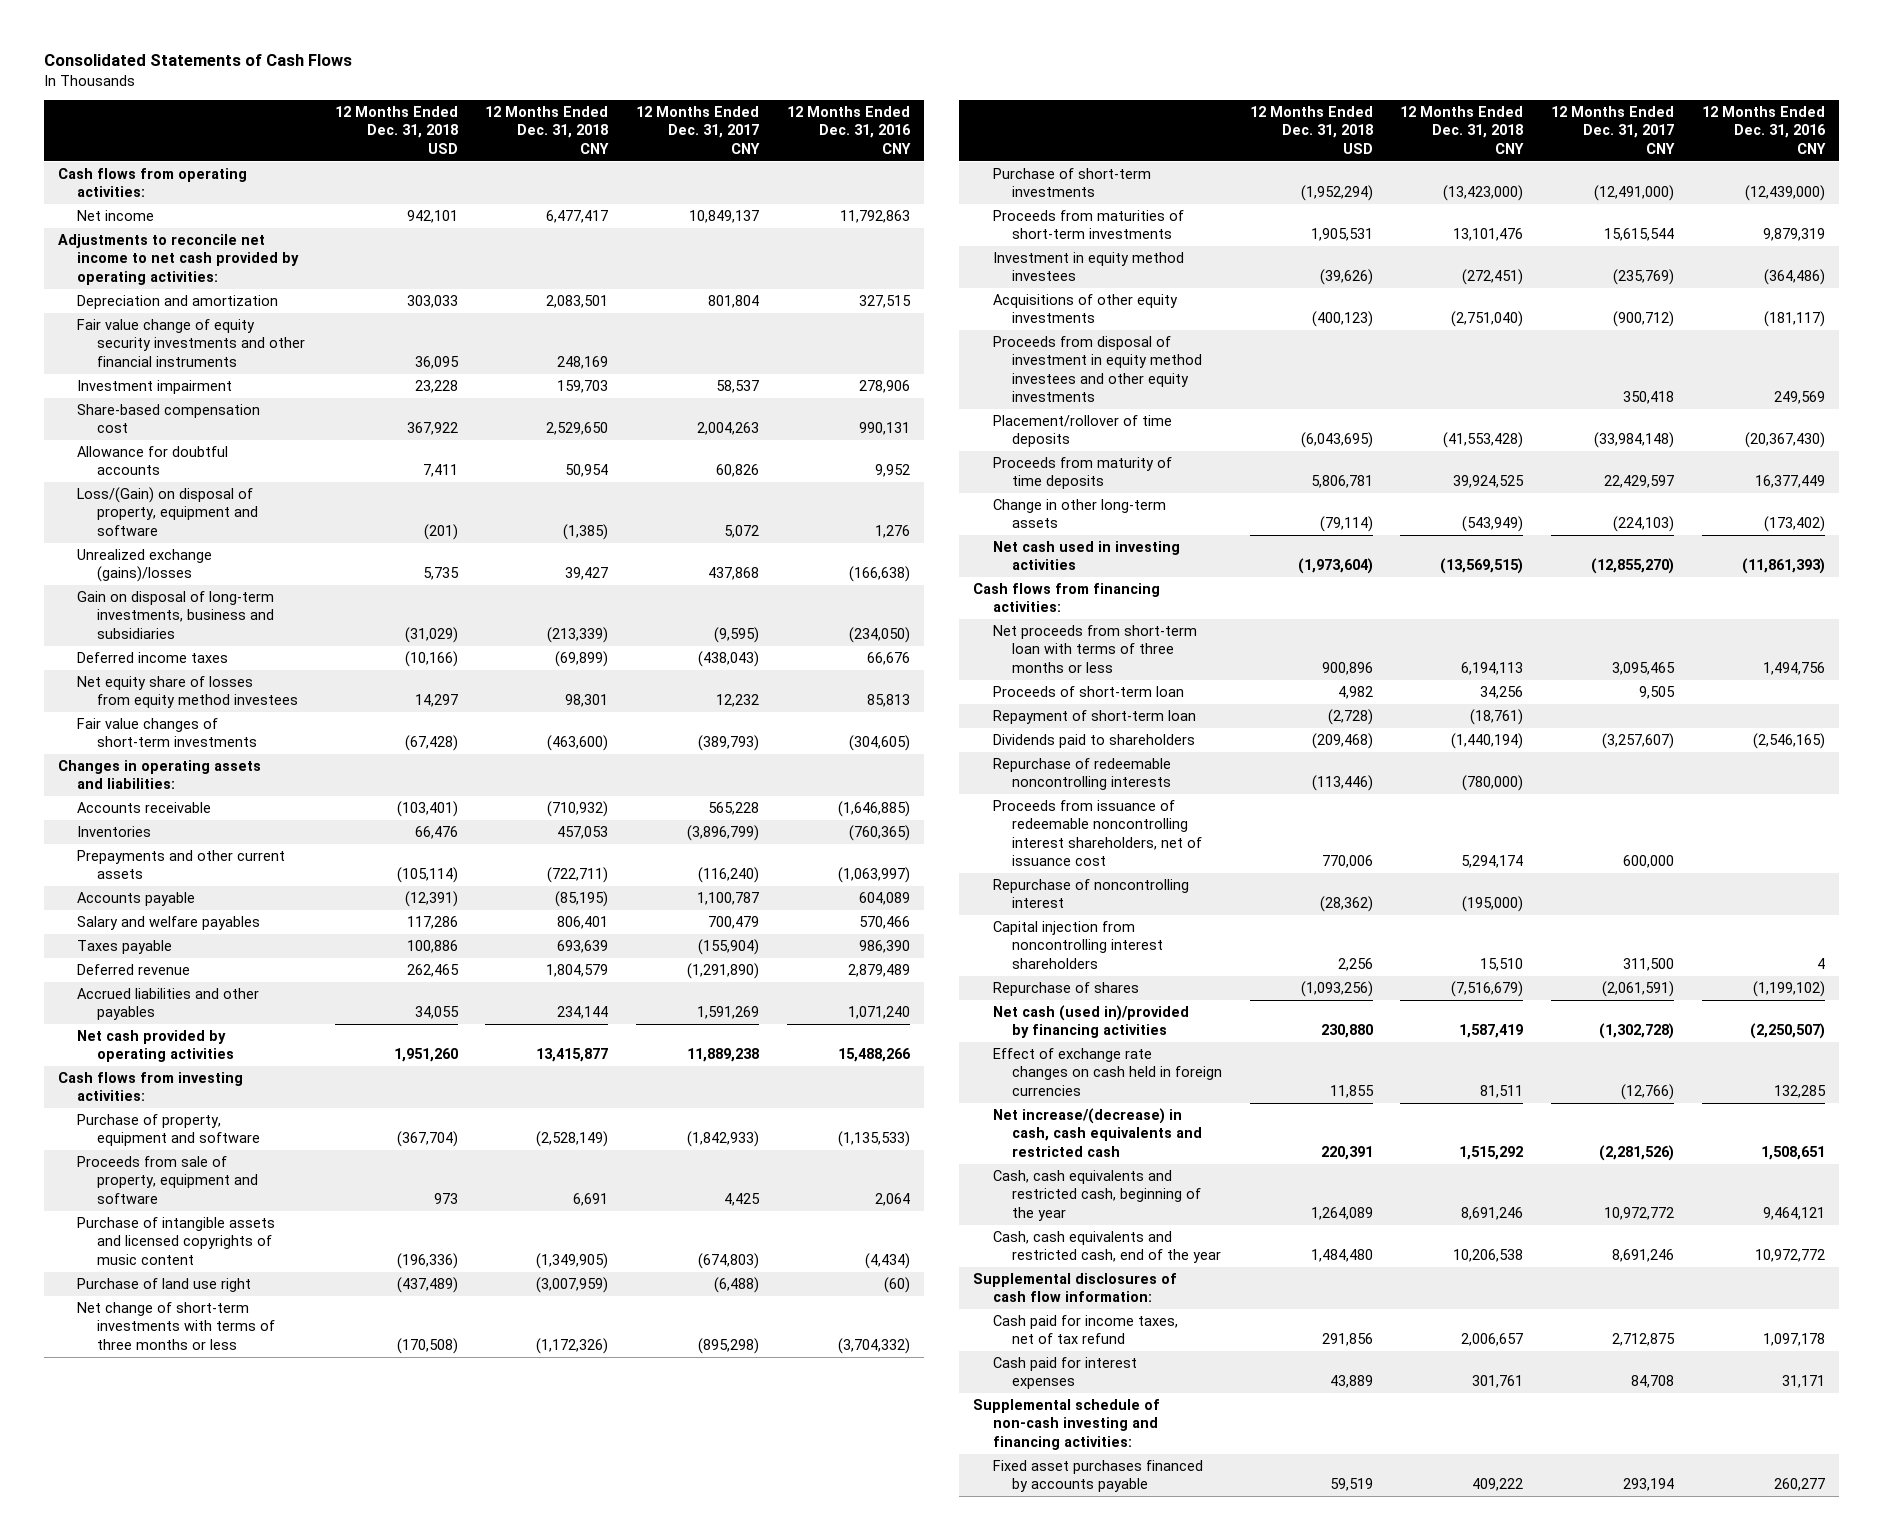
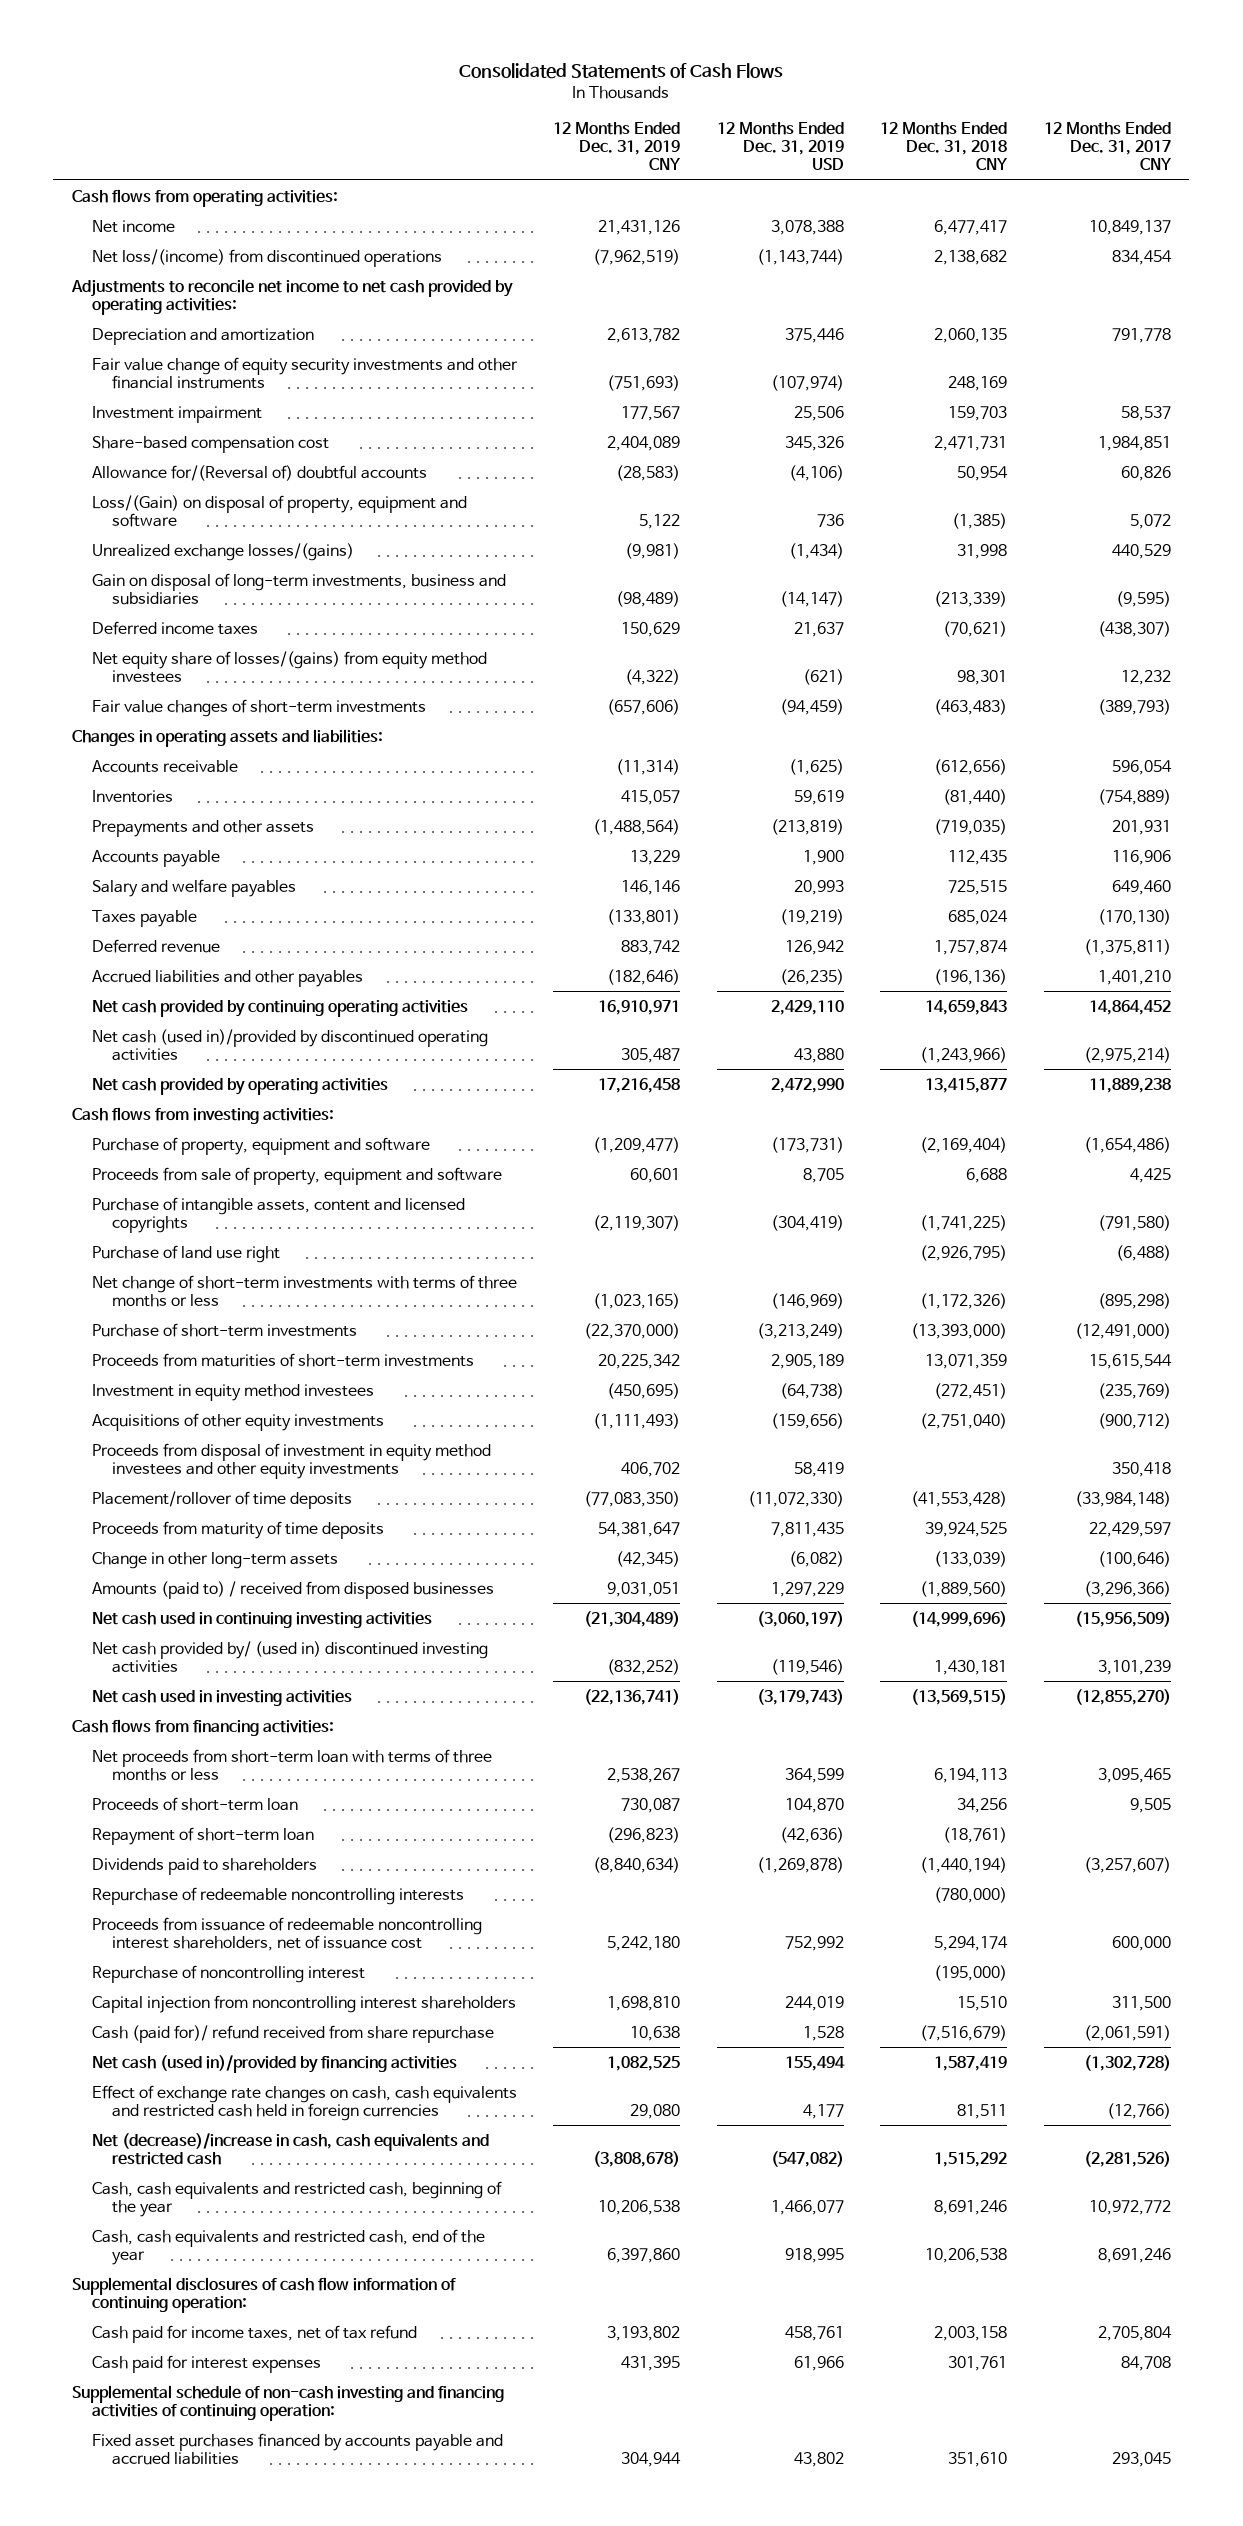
- | 12 Months Ended Dec. 31, 2018 USD | 12 Months Ended Dec. 31, 2018 CNY | 12 Months Ended Dec. 31, 2017 CNY | 12 Months Ended Dec. 31, 2016 CNY
+ | 12 Months Ended Dec. 31, 2019 CNY | 12 Months Ended Dec. 31, 2019 USD | 12 Months Ended Dec. 31, 2018 CNY | 12 Months Ended Dec. 31, 2017 CNY
+ Net loss/(income) from discontinued operations | (7,962,519) | (1,143,744) | 2,138,682 | 834,454
- Depreciation and amortization | 303,033 | 2,083,501 | 801,804 | 327,515
+ Depreciation and amortization | 2,613,782 | 375,446 | 2,060,135 | 791,778
- Share-based compensation cost | 367,922 | 2,529,650 | 2,004,263 | 990,131
- Allowance for doubtful accounts | 7,411 | 50,954 | 60,826 | 9,952
+ Share-based compensation cost | 2,404,089 | 345,326 | 2,471,731 | 1,984,851
+ Allowance for/(Reversal of) doubtful accounts | (28,583) | (4,106) | 50,954 | 60,826
- Unrealized exchange (gains)/losses | 5,735 | 39,427 | 437,868 | (166,638)
+ Unrealized exchange losses/(gains) | (9,981) | (1,434) | 31,998 | 440,529
- Deferred income taxes | (10,166) | (69,899) | (438,043) | 66,676
- Net equity share of losses from equity method investees | 14,297 | 98,301 | 12,232 | 85,813
- Fair value changes of short-term investments | (67,428) | (463,600) | (389,793) | (304,605)
+ Deferred income taxes | 150,629 | 21,637 | (70,621) | (438,307)
+ Net equity share of losses/(gains) from equity method investees | (4,322) | (621) | 98,301 | 12,232
+ Fair value changes of short-term investments | (657,606) | (94,459) | (463,483) | (389,793)
- Accounts receivable | (103,401) | (710,932) | 565,228 | (1,646,885)
- Inventories | 66,476 | 457,053 | (3,896,799) | (760,365)
- Prepayments and other current assets | (105,114) | (722,711) | (116,240) | (1,063,997)
- Accounts payable | (12,391) | (85,195) | 1,100,787 | 604,089
- Salary and welfare payables | 117,286 | 806,401 | 700,479 | 570,466
- Taxes payable | 100,886 | 693,639 | (155,904) | 986,390
- Deferred revenue | 262,465 | 1,804,579 | (1,291,890) | 2,879,489
- Accrued liabilities and other payables | 34,055 | 234,144 | 1,591,269 | 1,071,240
+ Accounts receivable | (11,314) | (1,625) | (612,656) | 596,054
+ Inventories | 415,057 | 59,619 | (81,440) | (754,889)
+ Prepayments and other assets | (1,488,564) | (213,819) | (719,035) | 201,931
+ Accounts payable | 13,229 | 1,900 | 112,435 | 116,906
+ Salary and welfare payables | 146,146 | 20,993 | 725,515 | 649,460
+ Taxes payable | (133,801) | (19,219) | 685,024 | (170,130)
+ Deferred revenue | 883,742 | 126,942 | 1,757,874 | (1,375,811)
+ Accrued liabilities and other payables | (182,646) | (26,235) | (196,136) | 1,401,210
+ Net cash provided by continuing operating activities | 16,910,971 | 2,429,110 | 14,659,843 | 14,864,452
+ Net cash (used in)/provided by discontinued operating activities | 305,487 | 43,880 | (1,243,966) | (2,975,214)
- Purchase of property, equipment and software | (367,704) | (2,528,149) | (1,842,933) | (1,135,533)
- Proceeds from sale of property, equipment and software | 973 | 6,691 | 4,425 | 2,064
- Purchase of intangible assets and licensed copyrights of music content | (196,336) | (1,349,905) | (674,803) | (4,434)
- Purchase of land use right | (437,489) | (3,007,959) | (6,488) | (60)
+ Purchase of property, equipment and software | (1,209,477) | (173,731) | (2,169,404) | (1,654,486)
+ Proceeds from sale of property, equipment and software | 60,601 | 8,705 | 6,688 | 4,425
+ Purchase of intangible assets, content and licensed copyrights | (2,119,307) | (304,419) | (1,741,225) | (791,580)
+ Purchase of land use right | | | (2,926,795) | (6,488)
- Purchase of short-term investments | (1,952,294) | (13,423,000) | (12,491,000) | (12,439,000)
- Proceeds from maturities of short-term investments | 1,905,531 | 13,101,476 | 15,615,544 | 9,879,319
+ Purchase of short-term investments | (22,370,000) | (3,213,249) | (13,393,000) | (12,491,000)
+ Proceeds from maturities of short-term investments | 20,225,342 | 2,905,189 | 13,071,359 | 15,615,544
- Change in other long-term assets | (79,114) | (543,949) | (224,103) | (173,402)
+ Change in other long-term assets | (42,345) | (6,082) | (133,039) | (100,646)
+ Amounts (paid to) / received from disposed businesses | 9,031,051 | 1,297,229 | (1,889,560) | (3,296,366)
+ Net cash used in continuing investing activities | (21,304,489) | (3,060,197) | (14,999,696) | (15,956,509)
+ Net cash provided by/ (used in) discontinued investing activities | (832,252) | (119,546) | 1,430,181 | 3,101,239
- Repurchase of shares | (1,093,256) | (7,516,679) | (2,061,591) | (1,199,102)
+ Cash (paid for)/ refund received from share repurchase | 10,638 | 1,528 | (7,516,679) | (2,061,591)
- Effect of exchange rate changes on cash held in foreign currencies | 11,855 | 81,511 | (12,766) | 132,285
- Net increase/(decrease) in cash, cash equivalents and restricted cash | 220,391 | 1,515,292 | (2,281,526) | 1,508,651
+ Effect of exchange rate changes on cash, cash equivalents and restricted cash held in foreign currencies | 29,080 | 4,177 | 81,511 | (12,766)
+ Net (decrease)/increase in cash, cash equivalents and restricted cash | (3,808,678) | (547,082) | 1,515,292 | (2,281,526)
- Supplemental disclosures of cash flow information:
- Cash paid for income taxes, net of tax refund | 291,856 | 2,006,657 | 2,712,875 | 1,097,178
+ Supplemental disclosures of cash flow information of continuing operation:
+ Cash paid for income taxes, net of tax refund | 3,193,802 | 458,761 | 2,003,158 | 2,705,804
- Supplemental schedule of non-cash investing and financing activities:
- Fixed asset purchases financed by accounts payable | 59,519 | 409,222 | 293,194 | 260,277
+ Supplemental schedule of non-cash investing and financing activities of continuing operation:
+ Fixed asset purchases financed by accounts payable and accrued liabilities | 304,944 | 43,802 | 351,610 | 293,045

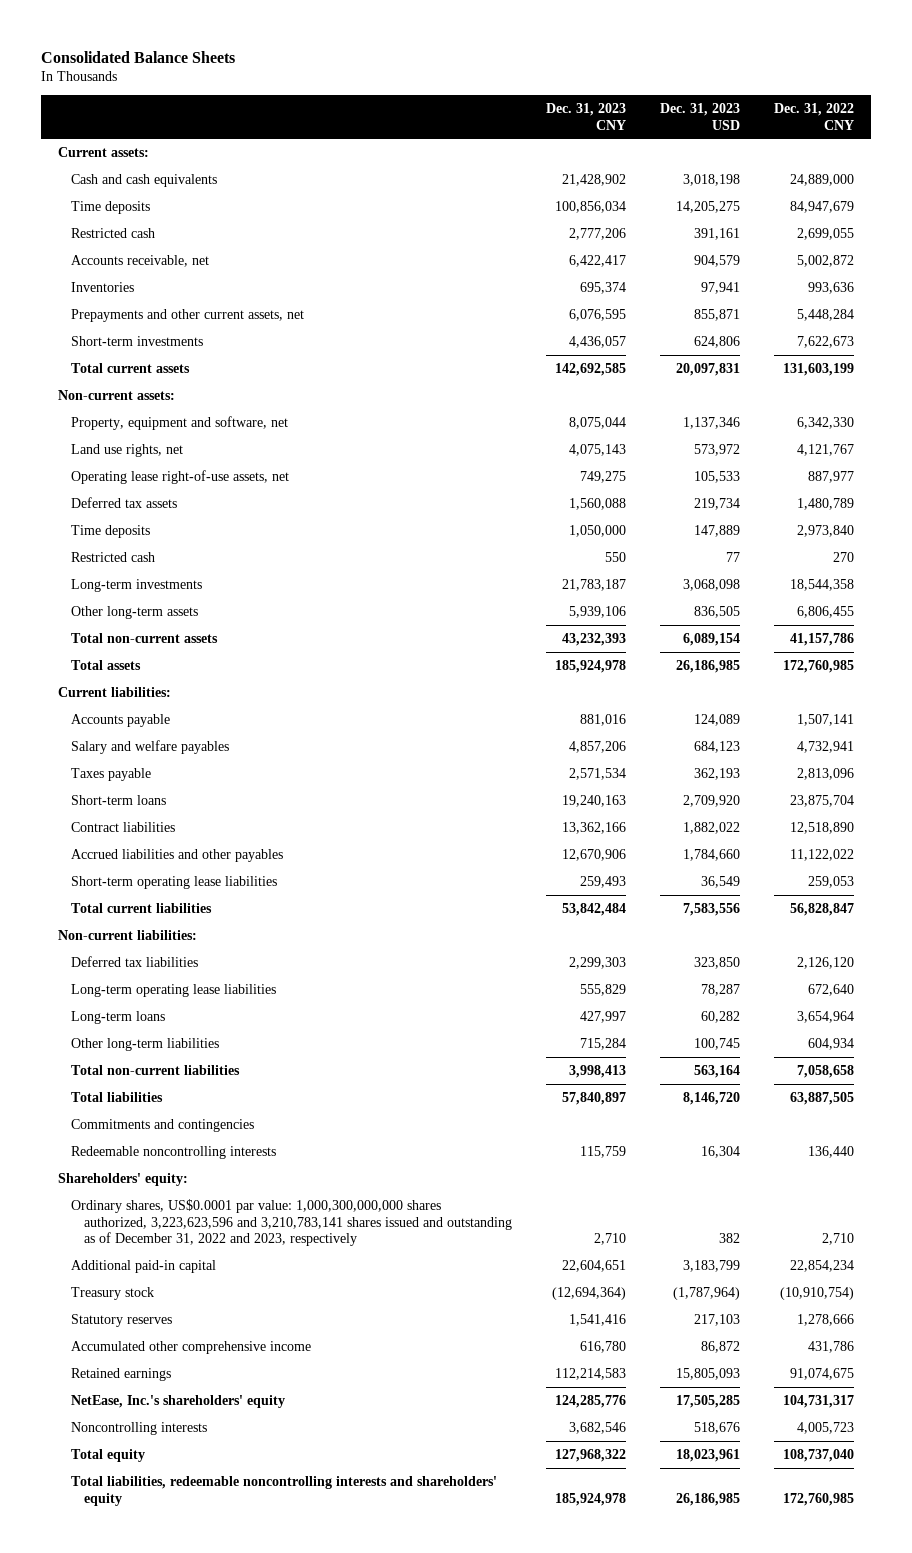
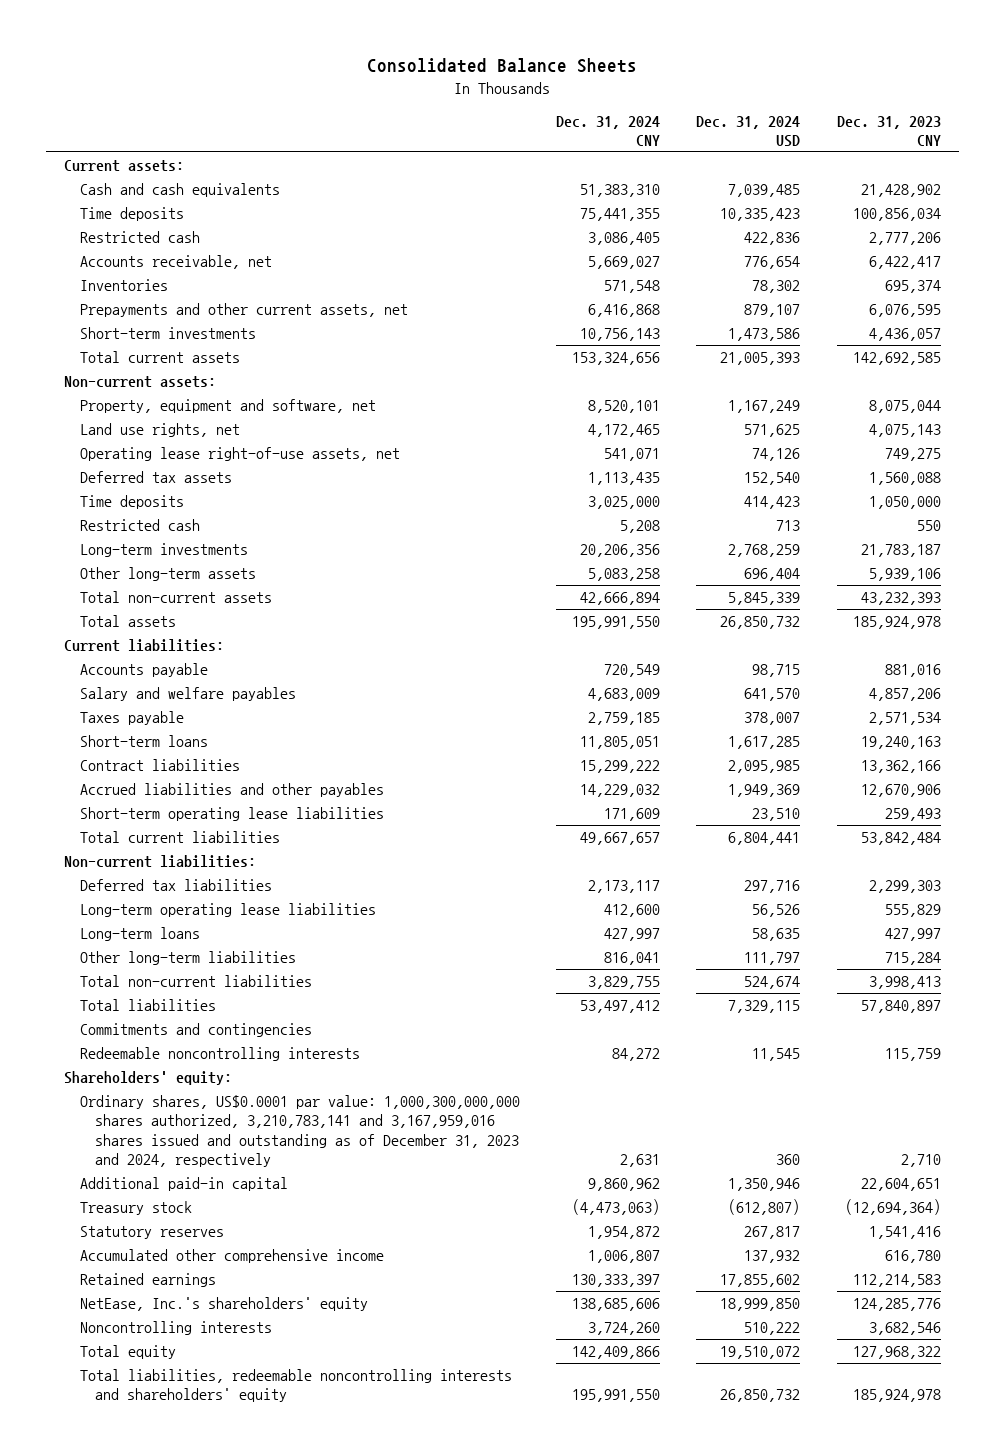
- | Dec. 31, 2023 CNY | Dec. 31, 2023 USD | Dec. 31, 2022 CNY
+ | Dec. 31, 2024 CNY | Dec. 31, 2024 USD | Dec. 31, 2023 CNY
- Ordinary shares, US$0.0001 par value: 1,000,300,000,000 shares authorized, 3,223,623,596 and 3,210,783,141 shares issued and outstanding as of December 31, 2022 and 2023, respectively | 2,710 | 382 | 2,710
+ Ordinary shares, US$0.0001 par value: 1,000,300,000,000 shares authorized, 3,210,783,141 and 3,167,959,016 shares issued and outstanding as of December 31, 2023 and 2024, respectively | 2,631 | 360 | 2,710

